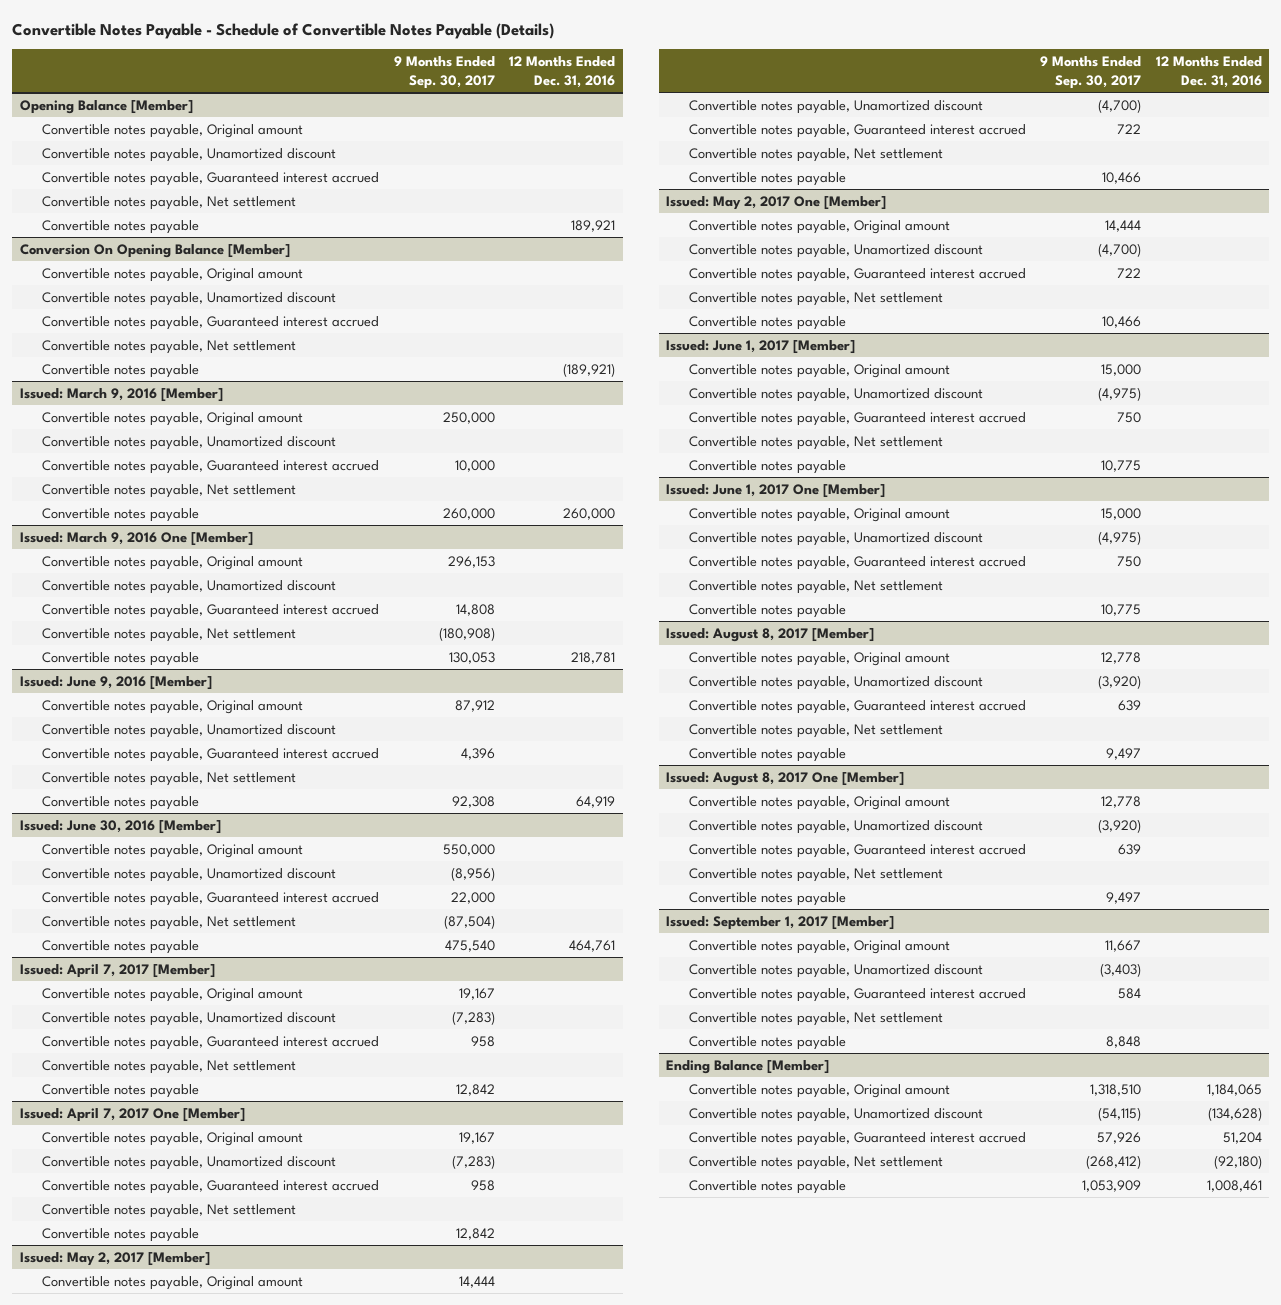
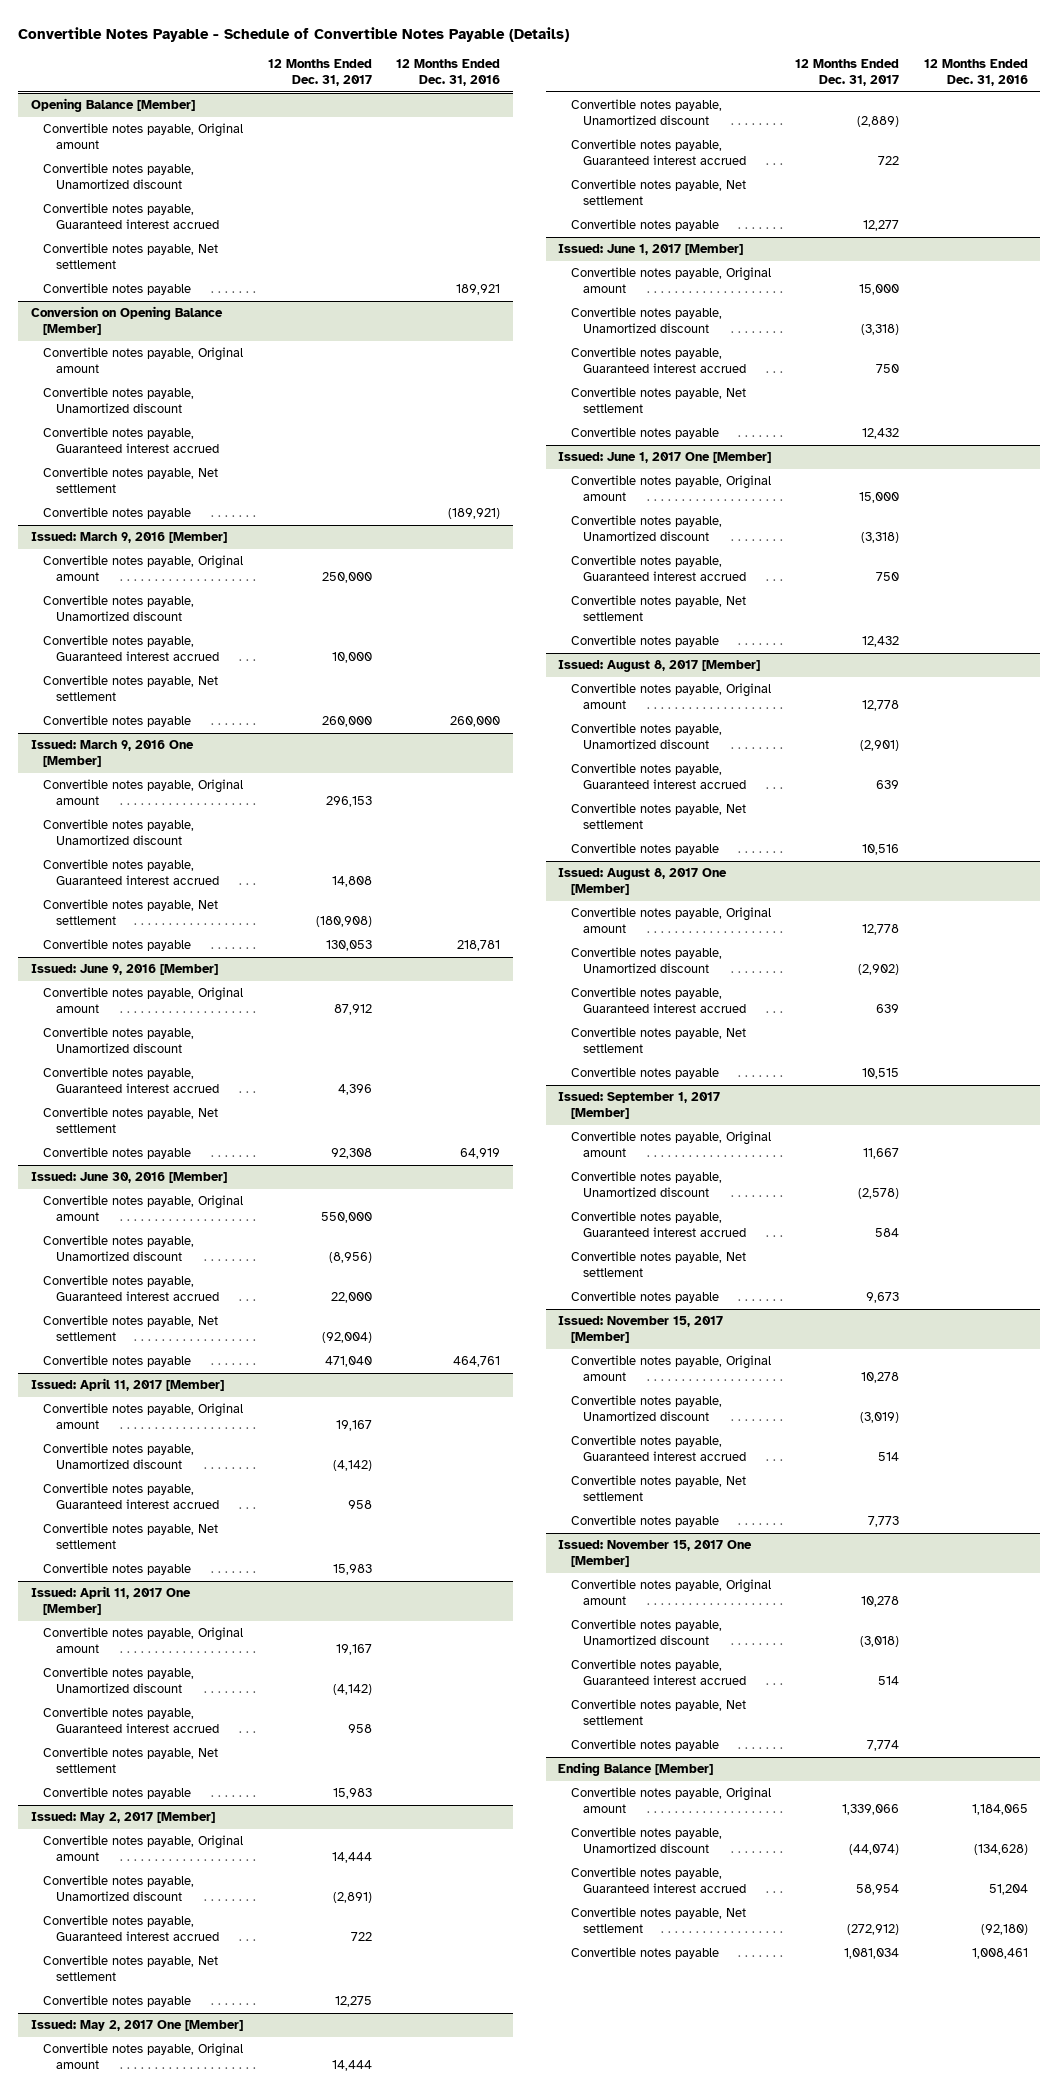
- | 9 Months Ended Sep. 30, 2017 | 12 Months Ended Dec. 31, 2016
+ | 12 Months Ended Dec. 31, 2017 | 12 Months Ended Dec. 31, 2016
- Conversion On Opening Balance [Member]
+ Conversion on Opening Balance [Member]
- Issued: April 7, 2017 [Member]
- Convertible notes payable, Original amount | 19,167 |
- Convertible notes payable, Unamortized discount | (7,283) |
- Convertible notes payable, Guaranteed interest accrued | 958 |
- Convertible notes payable, Net settlement
- Convertible notes payable | 12,842 |
- Issued: April 7, 2017 One [Member]
- Convertible notes payable, Original amount | 19,167 |
- Convertible notes payable, Unamortized discount | (7,283) |
- Convertible notes payable, Guaranteed interest accrued | 958 |
- Convertible notes payable, Net settlement
- Convertible notes payable | 12,842 |
+ Issued: April 11, 2017 [Member]
+ Convertible notes payable, Original amount | 19,167 |
+ Convertible notes payable, Unamortized discount | (4,142) |
+ Convertible notes payable, Guaranteed interest accrued | 958 |
+ Convertible notes payable, Net settlement
+ Convertible notes payable | 15,983 |
+ Issued: April 11, 2017 One [Member]
+ Convertible notes payable, Original amount | 19,167 |
+ Convertible notes payable, Unamortized discount | (4,142) |
+ Convertible notes payable, Guaranteed interest accrued | 958 |
+ Convertible notes payable, Net settlement
+ Convertible notes payable | 15,983 |
+ Issued: November 15, 2017 [Member]
+ Convertible notes payable, Original amount | 10,278 |
+ Convertible notes payable, Unamortized discount | (3,019) |
+ Convertible notes payable, Guaranteed interest accrued | 514 |
+ Convertible notes payable, Net settlement
+ Convertible notes payable | 7,773 |
+ Issued: November 15, 2017 One [Member]
+ Convertible notes payable, Original amount | 10,278 |
+ Convertible notes payable, Unamortized discount | (3,018) |
+ Convertible notes payable, Guaranteed interest accrued | 514 |
+ Convertible notes payable, Net settlement
+ Convertible notes payable | 7,774 |

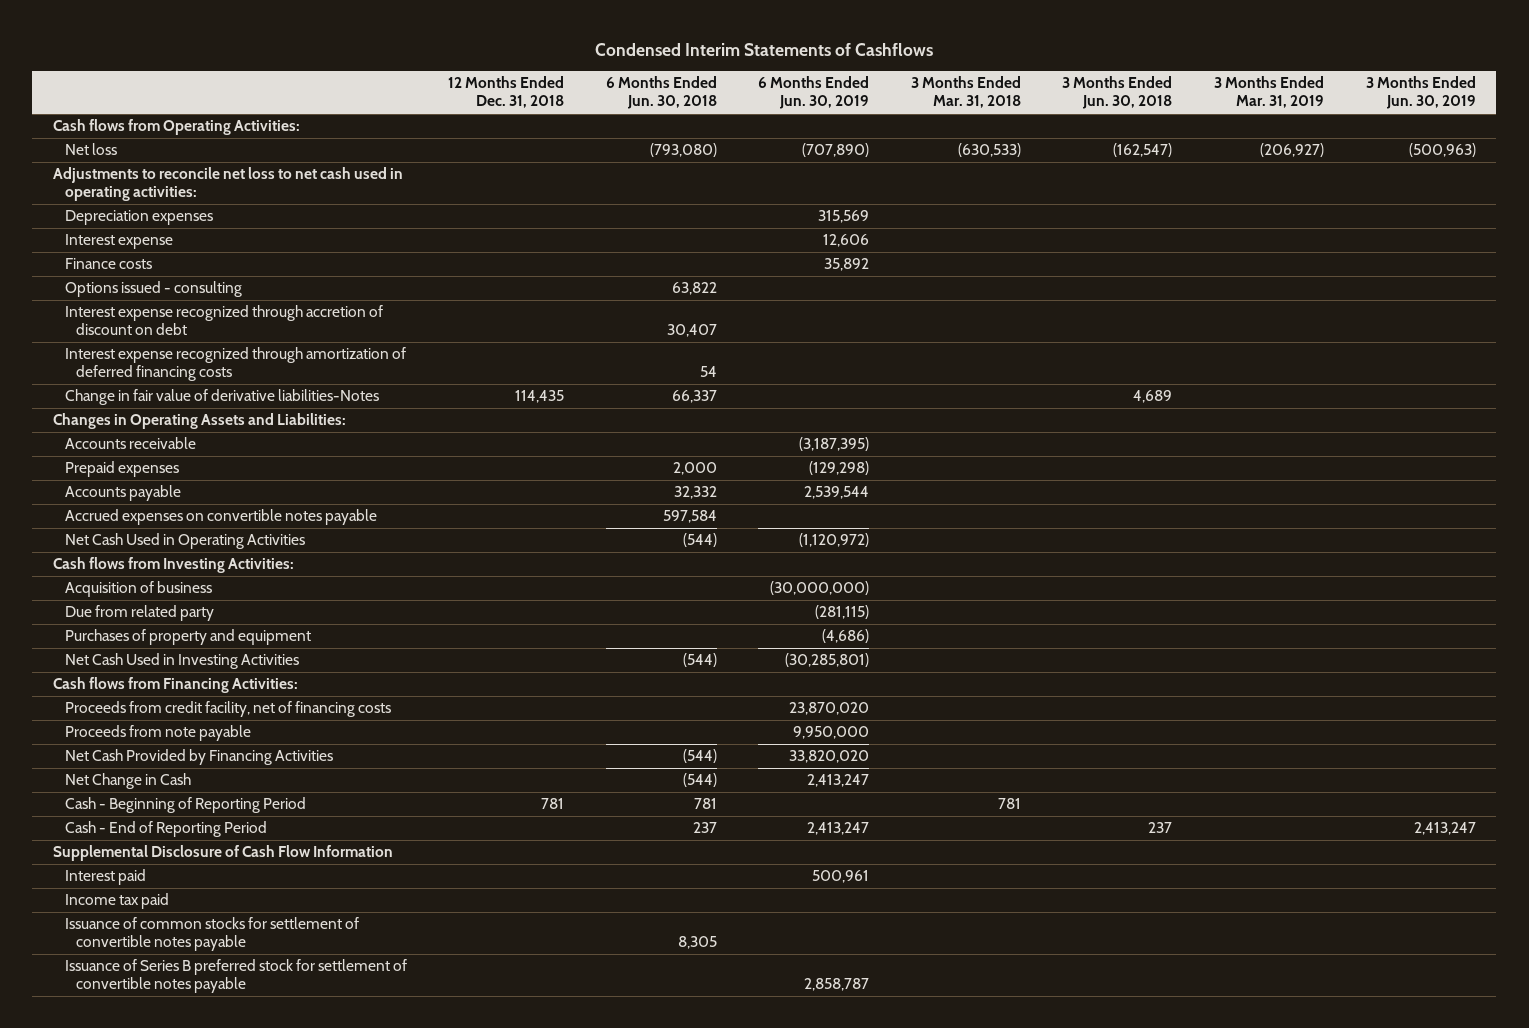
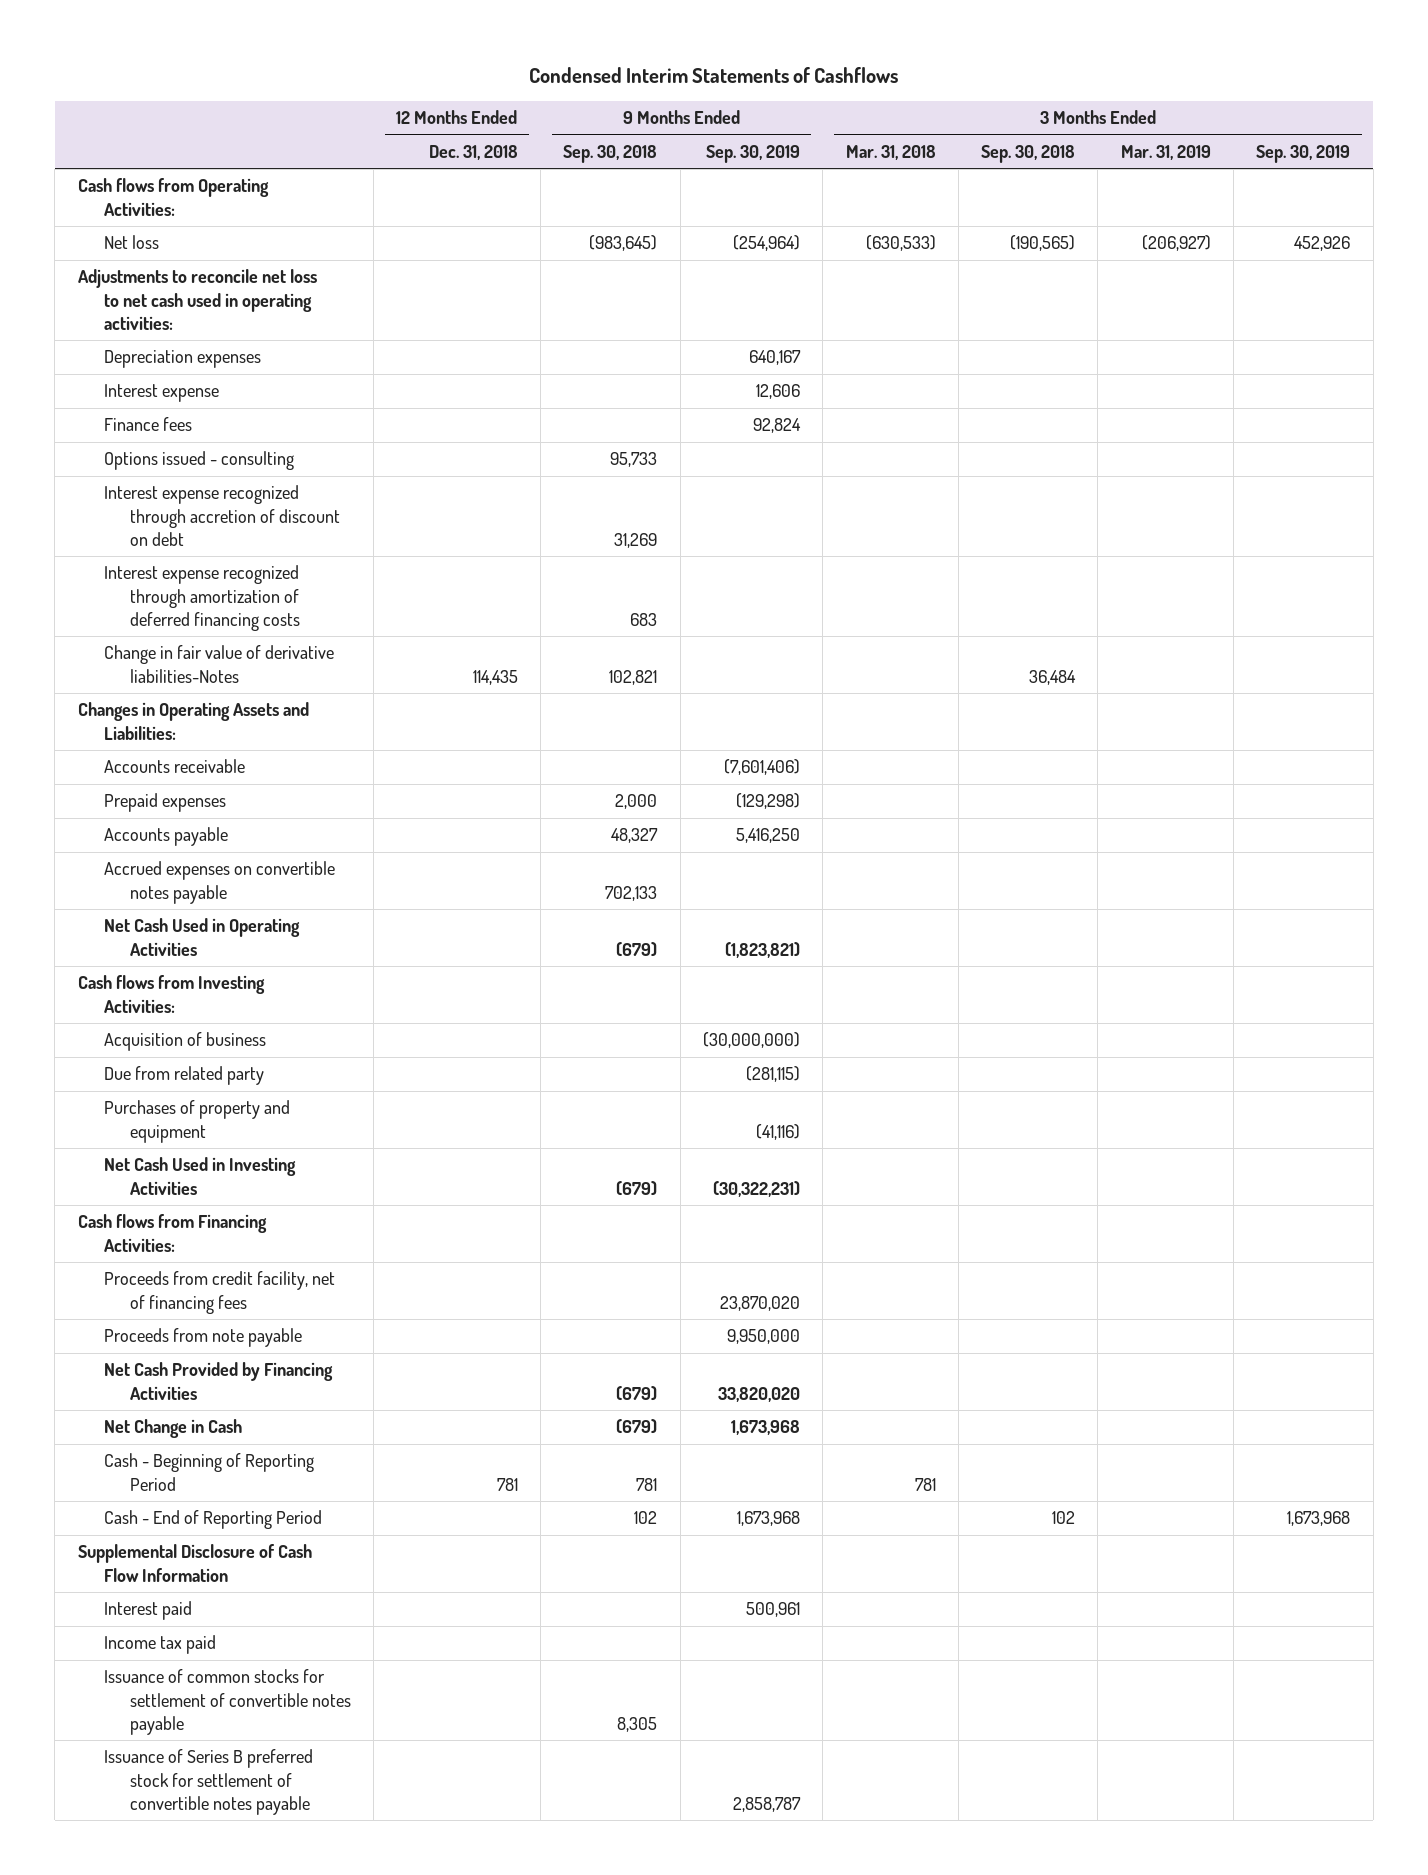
- | 12 Months Ended Dec. 31, 2018 | 6 Months Ended Jun. 30, 2018 | 6 Months Ended Jun. 30, 2019 | 3 Months Ended Mar. 31, 2018 | 3 Months Ended Jun. 30, 2018 | 3 Months Ended Mar. 31, 2019 | 3 Months Ended Jun. 30, 2019
+ | 12 Months Ended Dec. 31, 2018 | 9 Months Ended Sep. 30, 2018 | 9 Months Ended Sep. 30, 2019 | 3 Months Ended Mar. 31, 2018 | 3 Months Ended Sep. 30, 2018 | 3 Months Ended Mar. 31, 2019 | 3 Months Ended Sep. 30, 2019
- Finance costs | | | 35,892 | | | |
+ Finance fees | | | 92,824 | | | |
- Proceeds from credit facility, net of financing costs | | | 23,870,020 | | | |
+ Proceeds from credit facility, net of financing fees | | | 23,870,020 | | | |

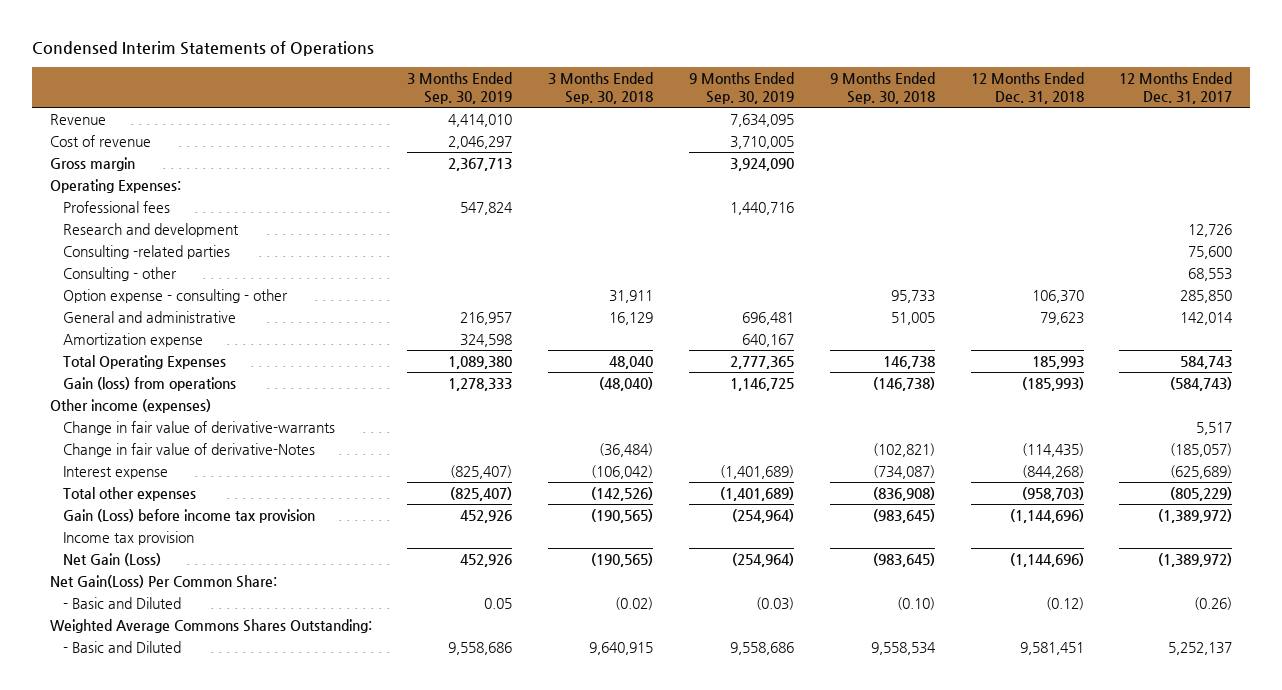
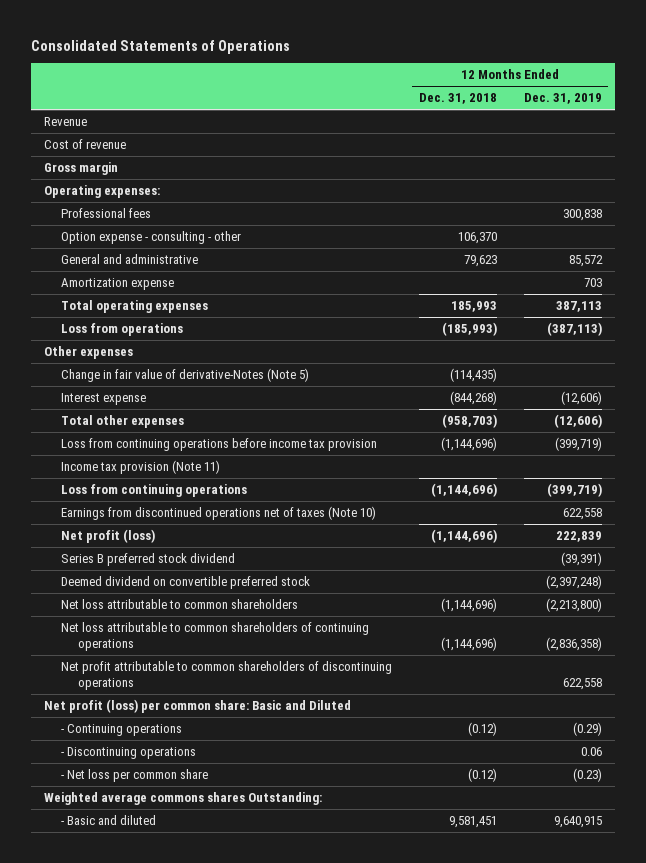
- Condensed Interim Statements of Operations
+ Consolidated Statements of Operations
- | 3 Months Ended Sep. 30, 2019 | 3 Months Ended Sep. 30, 2018 | 9 Months Ended Sep. 30, 2019 | 9 Months Ended Sep. 30, 2018 | 12 Months Ended Dec. 31, 2018 | 12 Months Ended Dec. 31, 2017
+ | 12 Months Ended Dec. 31, 2018 | 12 Months Ended Dec. 31, 2019
- Operating Expenses:
+ Operating expenses:
- Research and development | | | | | | 12,726
- Consulting -related parties | | | | | | 75,600
- Consulting - other | | | | | | 68,553
- Total Operating Expenses | 1,089,380 | 48,040 | 2,777,365 | 146,738 | 185,993 | 584,743
- Gain (loss) from operations | 1,278,333 | (48,040) | 1,146,725 | (146,738) | (185,993) | (584,743)
- Other income (expenses)
- Change in fair value of derivative-warrants | | | | | | 5,517
- Change in fair value of derivative-Notes | | (36,484) | | (102,821) | (114,435) | (185,057)
+ Total operating expenses | 185,993 | 387,113
+ Loss from operations | (185,993) | (387,113)
+ Other expenses
+ Change in fair value of derivative-Notes (Note 5) | (114,435) |
- Gain (Loss) before income tax provision | 452,926 | (190,565) | (254,964) | (983,645) | (1,144,696) | (1,389,972)
- Income tax provision
- Net Gain (Loss) | 452,926 | (190,565) | (254,964) | (983,645) | (1,144,696) | (1,389,972)
- Net Gain(Loss) Per Common Share:
- - Basic and Diluted | 0.05 | (0.02) | (0.03) | (0.10) | (0.12) | (0.26)
- Weighted Average Commons Shares Outstanding:
- - Basic and Diluted | 9,558,686 | 9,640,915 | 9,558,686 | 9,558,534 | 9,581,451 | 5,252,137
+ Loss from continuing operations before income tax provision | (1,144,696) | (399,719)
+ Income tax provision (Note 11)
+ Loss from continuing operations | (1,144,696) | (399,719)
+ Earnings from discontinued operations net of taxes (Note 10) | | 622,558
+ Net profit (loss) | (1,144,696) | 222,839
+ Series B preferred stock dividend | | (39,391)
+ Deemed dividend on convertible preferred stock | | (2,397,248)
+ Net loss attributable to common shareholders | (1,144,696) | (2,213,800)
+ Net loss attributable to common shareholders of continuing operations | (1,144,696) | (2,836,358)
+ Net profit attributable to common shareholders of discontinuing operations | | 622,558
+ Net profit (loss) per common share: Basic and Diluted
+ - Continuing operations | (0.12) | (0.29)
+ - Discontinuing operations | | 0.06
+ - Net loss per common share | (0.12) | (0.23)
+ Weighted average commons shares Outstanding:
+ - Basic and diluted | 9,581,451 | 9,640,915

